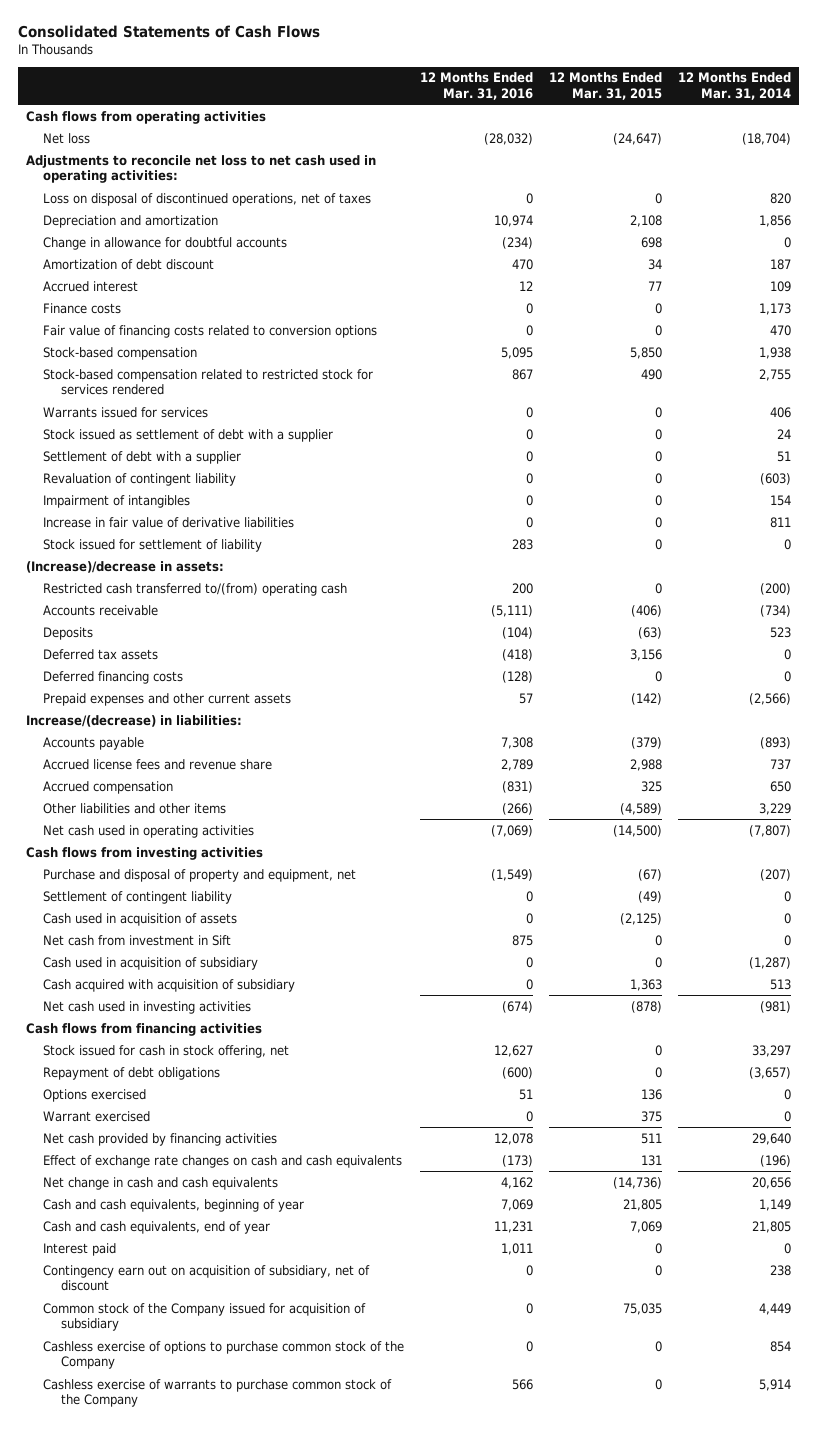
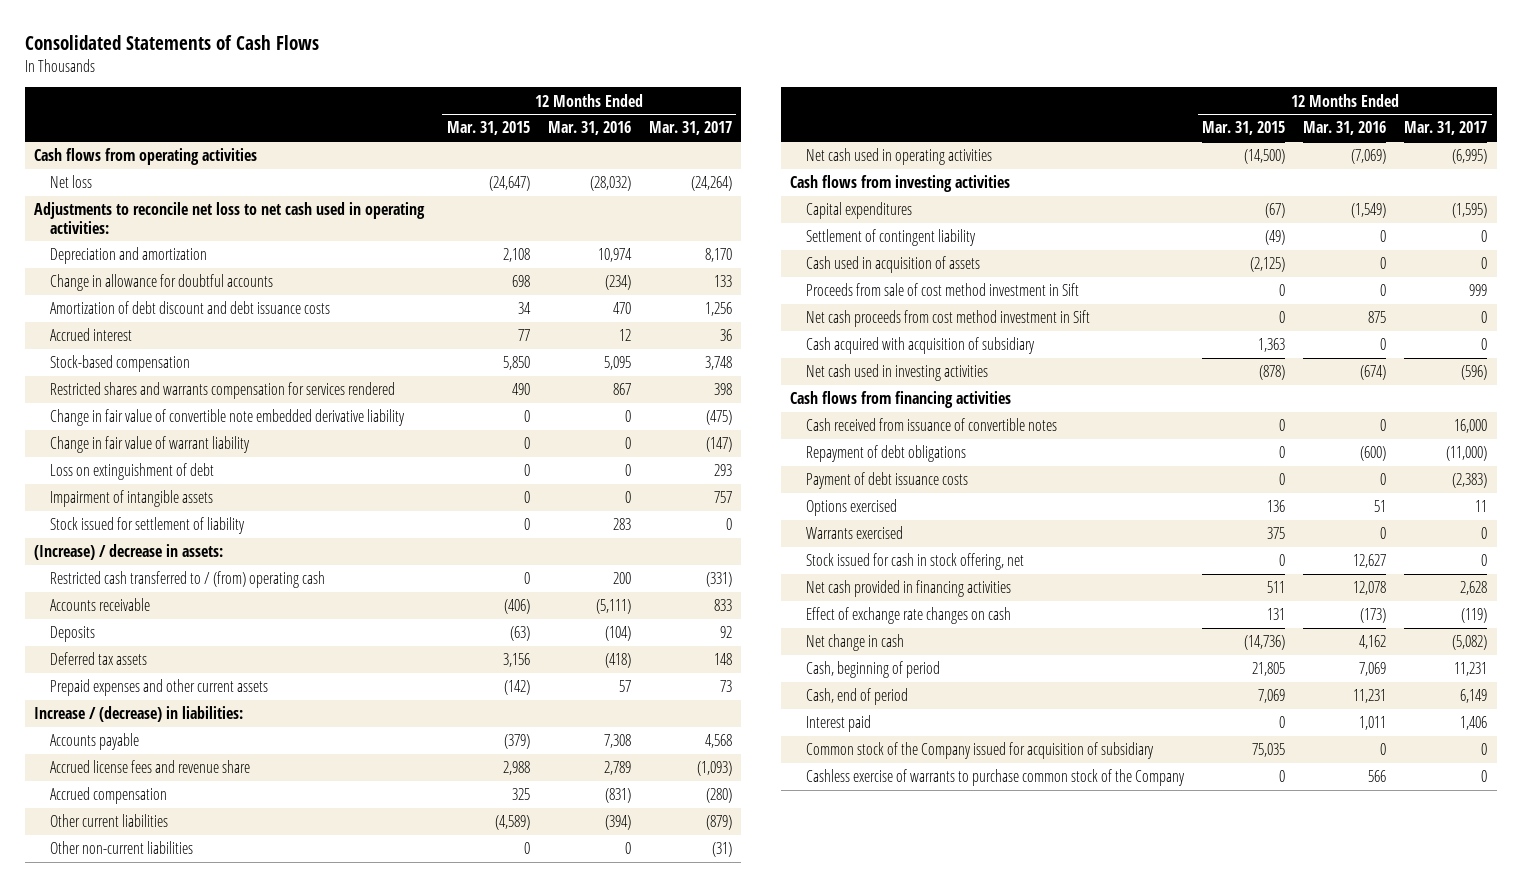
- | 12 Months Ended Mar. 31, 2016 | 12 Months Ended Mar. 31, 2015 | 12 Months Ended Mar. 31, 2014
+ | 12 Months Ended Mar. 31, 2015 | 12 Months Ended Mar. 31, 2016 | 12 Months Ended Mar. 31, 2017
- Loss on disposal of discontinued operations, net of taxes | 0 | 0 | 820
- Amortization of debt discount | 470 | 34 | 187
+ Amortization of debt discount and debt issuance costs | 34 | 470 | 1,256
- Finance costs | 0 | 0 | 1,173
- Fair value of financing costs related to conversion options | 0 | 0 | 470
- Stock-based compensation related to restricted stock for services rendered | 867 | 490 | 2,755
- Warrants issued for services | 0 | 0 | 406
- Stock issued as settlement of debt with a supplier | 0 | 0 | 24
- Settlement of debt with a supplier | 0 | 0 | 51
- Revaluation of contingent liability | 0 | 0 | (603)
- Impairment of intangibles | 0 | 0 | 154
- Increase in fair value of derivative liabilities | 0 | 0 | 811
+ Restricted shares and warrants compensation for services rendered | 490 | 867 | 398
+ Change in fair value of convertible note embedded derivative liability | 0 | 0 | (475)
+ Change in fair value of warrant liability | 0 | 0 | (147)
+ Loss on extinguishment of debt | 0 | 0 | 293
+ Impairment of intangible assets | 0 | 0 | 757
- (Increase)/decrease in assets:
- Restricted cash transferred to/(from) operating cash | 200 | 0 | (200)
+ (Increase) / decrease in assets:
+ Restricted cash transferred to / (from) operating cash | 0 | 200 | (331)
- Deferred financing costs | (128) | 0 | 0
- Increase/(decrease) in liabilities:
+ Increase / (decrease) in liabilities:
- Other liabilities and other items | (266) | (4,589) | 3,229
+ Other current liabilities | (4,589) | (394) | (879)
+ Other non-current liabilities | 0 | 0 | (31)
- Purchase and disposal of property and equipment, net | (1,549) | (67) | (207)
+ Capital expenditures | (67) | (1,549) | (1,595)
- Net cash from investment in Sift | 875 | 0 | 0
- Cash used in acquisition of subsidiary | 0 | 0 | (1,287)
+ Proceeds from sale of cost method investment in Sift | 0 | 0 | 999
+ Net cash proceeds from cost method investment in Sift | 0 | 875 | 0
+ Cash received from issuance of convertible notes | 0 | 0 | 16,000
+ Payment of debt issuance costs | 0 | 0 | (2,383)
- Warrant exercised | 0 | 375 | 0
- Net cash provided by financing activities | 12,078 | 511 | 29,640
- Effect of exchange rate changes on cash and cash equivalents | (173) | 131 | (196)
- Net change in cash and cash equivalents | 4,162 | (14,736) | 20,656
- Cash and cash equivalents, beginning of year | 7,069 | 21,805 | 1,149
- Cash and cash equivalents, end of year | 11,231 | 7,069 | 21,805
+ Warrants exercised | 375 | 0 | 0
moved down: Stock issued for cash in stock offering, net | 0 | 12,627 | 0
+ Net cash provided in financing activities | 511 | 12,078 | 2,628
+ Effect of exchange rate changes on cash | 131 | (173) | (119)
+ Net change in cash | (14,736) | 4,162 | (5,082)
+ Cash, beginning of period | 21,805 | 7,069 | 11,231
+ Cash, end of period | 7,069 | 11,231 | 6,149
- Contingency earn out on acquisition of subsidiary, net of discount | 0 | 0 | 238
- Cashless exercise of options to purchase common stock of the Company | 0 | 0 | 854

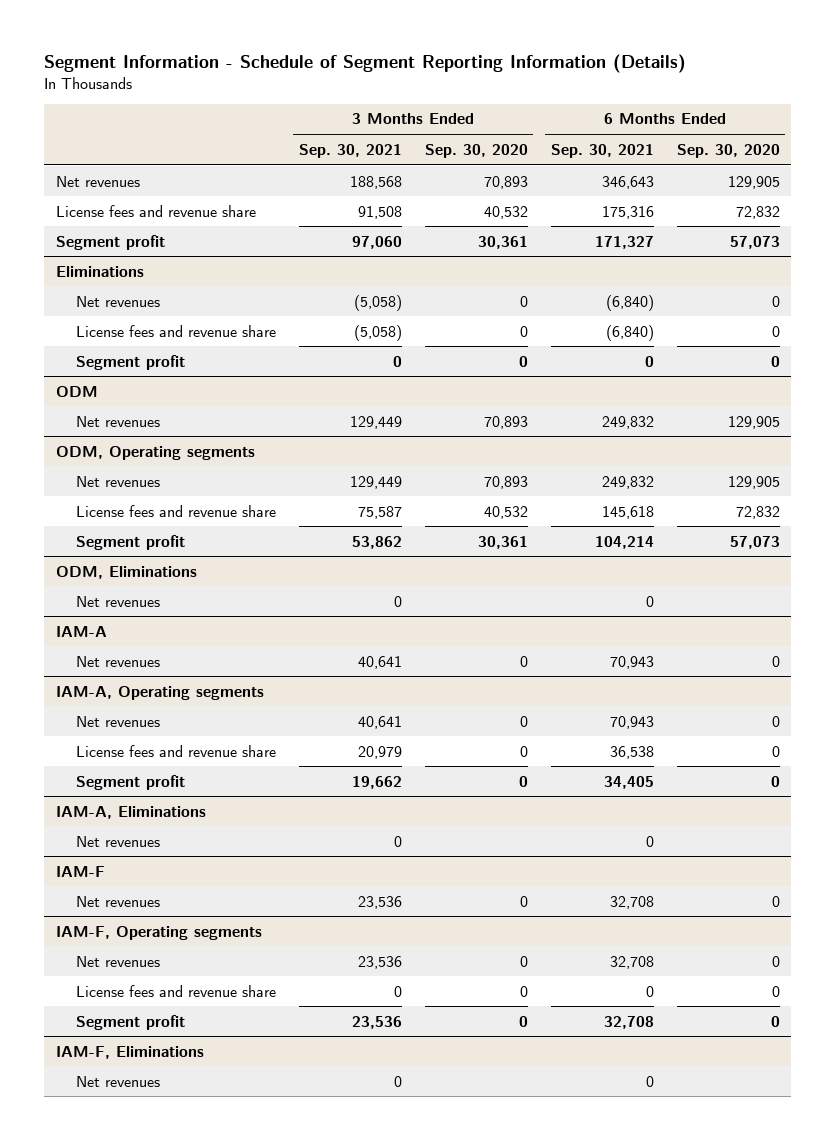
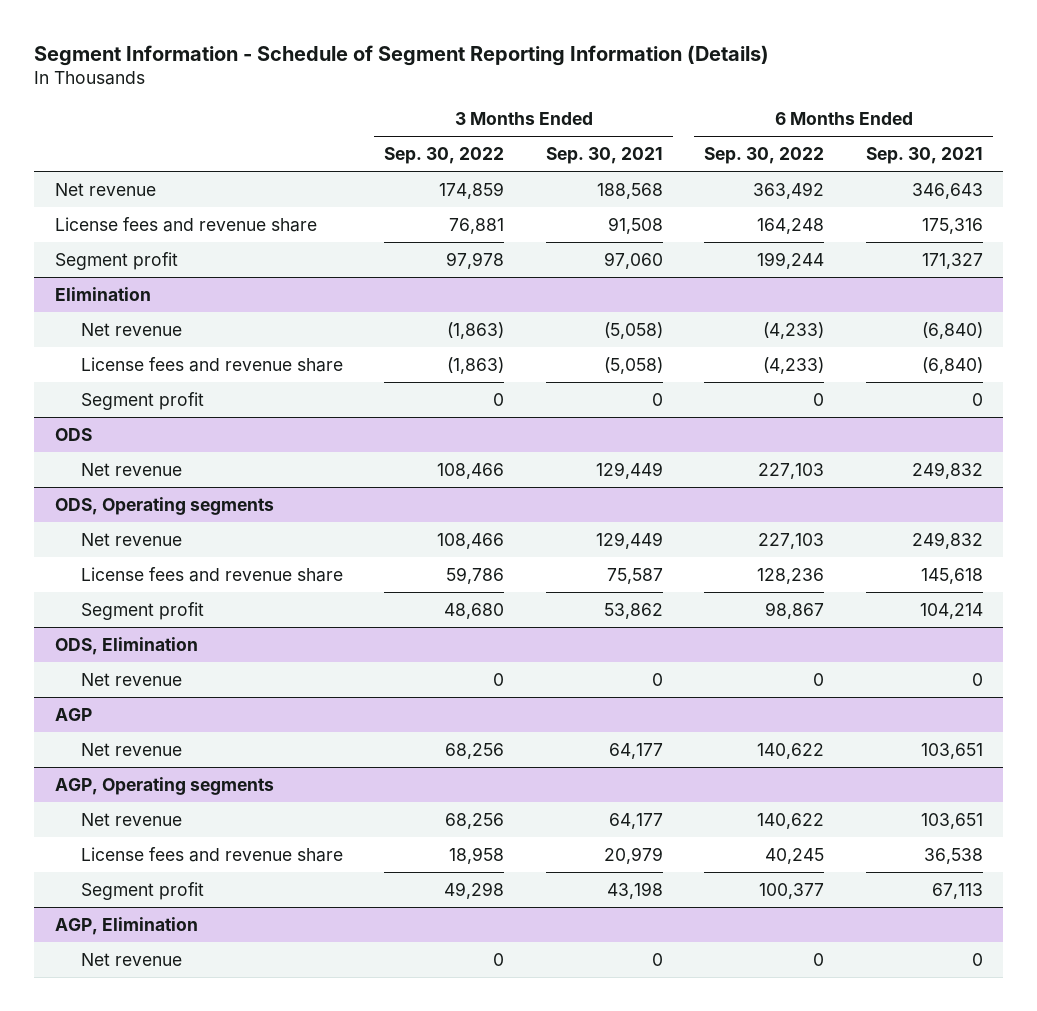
- | 3 Months Ended Sep. 30, 2021 | 3 Months Ended Sep. 30, 2020 | 6 Months Ended Sep. 30, 2021 | 6 Months Ended Sep. 30, 2020
+ | 3 Months Ended Sep. 30, 2022 | 3 Months Ended Sep. 30, 2021 | 6 Months Ended Sep. 30, 2022 | 6 Months Ended Sep. 30, 2021
- Net revenues | 188,568 | 70,893 | 346,643 | 129,905
+ Net revenue | 174,859 | 188,568 | 363,492 | 346,643
- Eliminations
- Net revenues | (5,058) | 0 | (6,840) | 0
+ Elimination
+ Net revenue | (1,863) | (5,058) | (4,233) | (6,840)
- ODM
- Net revenues | 129,449 | 70,893 | 249,832 | 129,905
- ODM, Operating segments
- Net revenues | 129,449 | 70,893 | 249,832 | 129,905
+ ODS
+ Net revenue | 108,466 | 129,449 | 227,103 | 249,832
+ ODS, Operating segments
+ Net revenue | 108,466 | 129,449 | 227,103 | 249,832
- ODM, Eliminations
- Net revenues | 0 | | 0 |
- IAM-A
- Net revenues | 40,641 | 0 | 70,943 | 0
- IAM-A, Operating segments
- Net revenues | 40,641 | 0 | 70,943 | 0
+ ODS, Elimination
+ Net revenue | 0 | 0 | 0 | 0
+ AGP
+ Net revenue | 68,256 | 64,177 | 140,622 | 103,651
+ AGP, Operating segments
+ Net revenue | 68,256 | 64,177 | 140,622 | 103,651
- Segment profit | 19,662 | 0 | 34,405 | 0
- IAM-A, Eliminations
- Net revenues | 0 | | 0 |
- IAM-F
- Net revenues | 23,536 | 0 | 32,708 | 0
- IAM-F, Operating segments
- Net revenues | 23,536 | 0 | 32,708 | 0
- License fees and revenue share | 0 | 0 | 0 | 0
- Segment profit | 23,536 | 0 | 32,708 | 0
- IAM-F, Eliminations
- Net revenues | 0 | | 0 |
+ Segment profit | 49,298 | 43,198 | 100,377 | 67,113
+ AGP, Elimination
+ Net revenue | 0 | 0 | 0 | 0

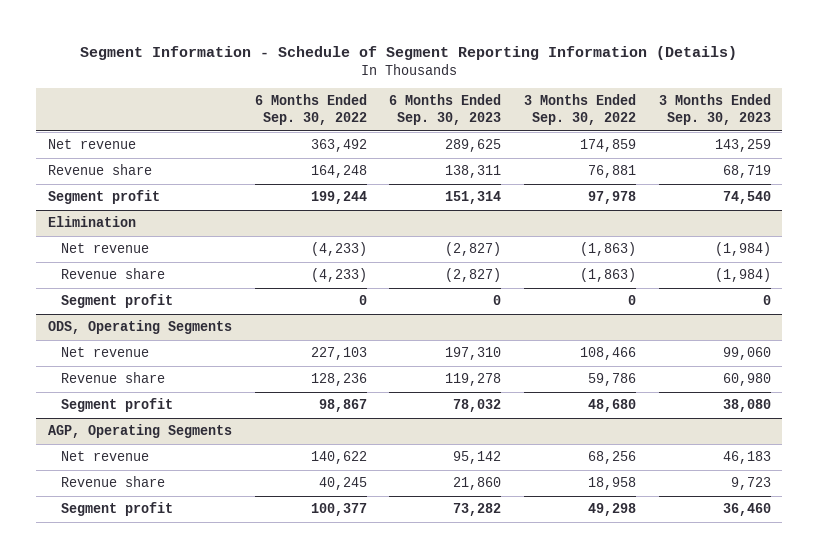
- | 3 Months Ended Sep. 30, 2022 | 3 Months Ended Sep. 30, 2021 | 6 Months Ended Sep. 30, 2022 | 6 Months Ended Sep. 30, 2021
+ | 6 Months Ended Sep. 30, 2022 | 6 Months Ended Sep. 30, 2023 | 3 Months Ended Sep. 30, 2022 | 3 Months Ended Sep. 30, 2023
- License fees and revenue share | 76,881 | 91,508 | 164,248 | 175,316
+ Revenue share | 164,248 | 138,311 | 76,881 | 68,719
@ Elimination
- License fees and revenue share | (1,863) | (5,058) | (4,233) | (6,840)
+ Revenue share | (4,233) | (2,827) | (1,863) | (1,984)
- ODS
- Net revenue | 108,466 | 129,449 | 227,103 | 249,832
- ODS, Operating segments
+ ODS, Operating Segments
- License fees and revenue share | 59,786 | 75,587 | 128,236 | 145,618
+ Revenue share | 128,236 | 119,278 | 59,786 | 60,980
- ODS, Elimination
- Net revenue | 0 | 0 | 0 | 0
- AGP
- Net revenue | 68,256 | 64,177 | 140,622 | 103,651
- AGP, Operating segments
+ AGP, Operating Segments
- License fees and revenue share | 18,958 | 20,979 | 40,245 | 36,538
+ Revenue share | 40,245 | 21,860 | 18,958 | 9,723
- AGP, Elimination
- Net revenue | 0 | 0 | 0 | 0

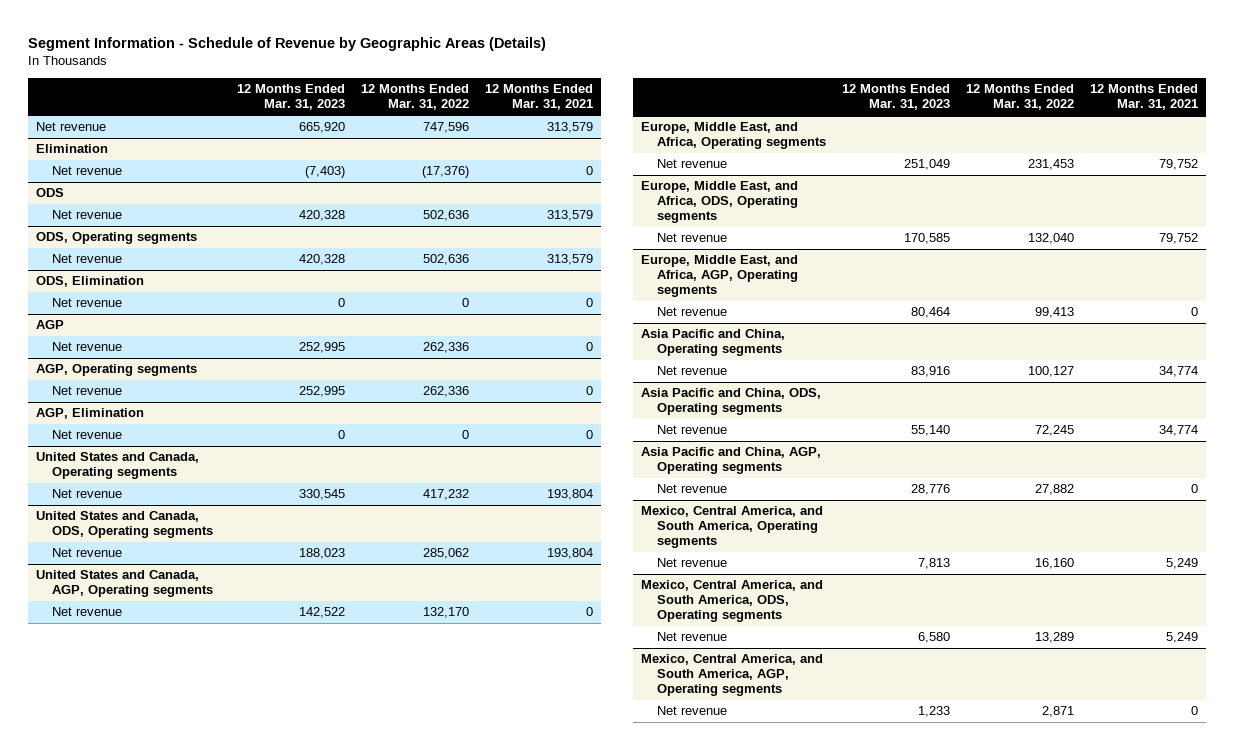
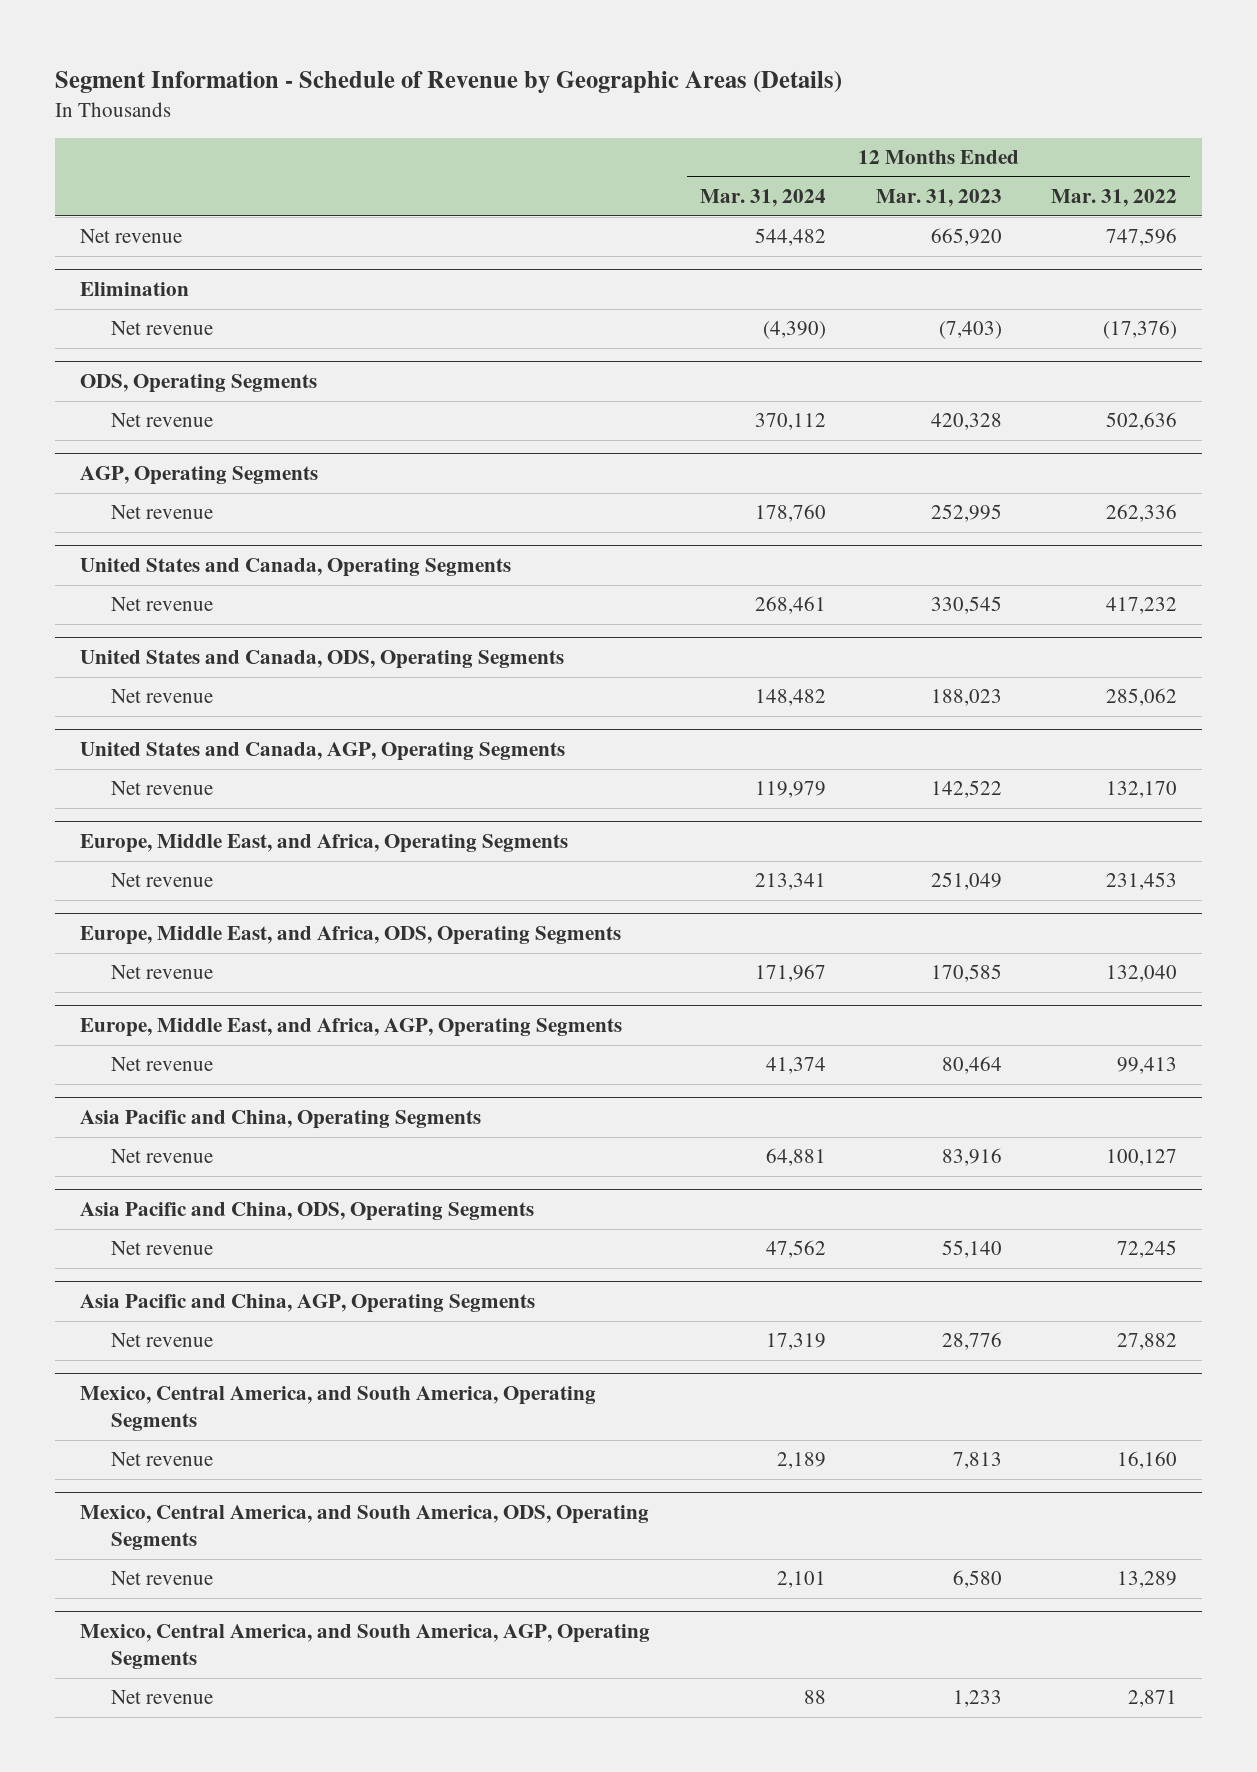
- | 12 Months Ended Mar. 31, 2023 | 12 Months Ended Mar. 31, 2022 | 12 Months Ended Mar. 31, 2021
+ | 12 Months Ended Mar. 31, 2024 | 12 Months Ended Mar. 31, 2023 | 12 Months Ended Mar. 31, 2022
- ODS
- Net revenue | 420,328 | 502,636 | 313,579
- ODS, Operating segments
+ ODS, Operating Segments
- ODS, Elimination
- Net revenue | 0 | 0 | 0
- AGP
- Net revenue | 252,995 | 262,336 | 0
- AGP, Operating segments
+ AGP, Operating Segments
- AGP, Elimination
- Net revenue | 0 | 0 | 0
- United States and Canada, Operating segments
+ United States and Canada, Operating Segments
- United States and Canada, ODS, Operating segments
+ United States and Canada, ODS, Operating Segments
- United States and Canada, AGP, Operating segments
+ United States and Canada, AGP, Operating Segments
- Europe, Middle East, and Africa, Operating segments
+ Europe, Middle East, and Africa, Operating Segments
- Europe, Middle East, and Africa, ODS, Operating segments
+ Europe, Middle East, and Africa, ODS, Operating Segments
- Europe, Middle East, and Africa, AGP, Operating segments
+ Europe, Middle East, and Africa, AGP, Operating Segments
- Asia Pacific and China, Operating segments
+ Asia Pacific and China, Operating Segments
- Asia Pacific and China, ODS, Operating segments
+ Asia Pacific and China, ODS, Operating Segments
- Asia Pacific and China, AGP, Operating segments
+ Asia Pacific and China, AGP, Operating Segments
- Mexico, Central America, and South America, Operating segments
+ Mexico, Central America, and South America, Operating Segments
- Mexico, Central America, and South America, ODS, Operating segments
+ Mexico, Central America, and South America, ODS, Operating Segments
- Mexico, Central America, and South America, AGP, Operating segments
+ Mexico, Central America, and South America, AGP, Operating Segments

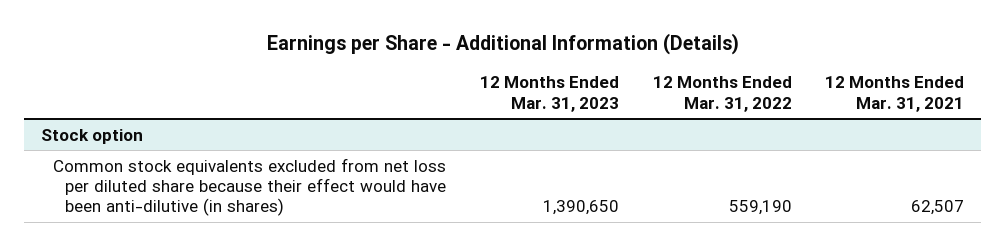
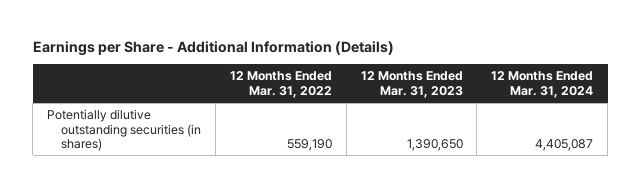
- | 12 Months Ended Mar. 31, 2023 | 12 Months Ended Mar. 31, 2022 | 12 Months Ended Mar. 31, 2021
+ | 12 Months Ended Mar. 31, 2022 | 12 Months Ended Mar. 31, 2023 | 12 Months Ended Mar. 31, 2024
- Stock option
- Common stock equivalents excluded from net loss per diluted share because their effect would have been anti-dilutive (in shares) | 1,390,650 | 559,190 | 62,507
+ Potentially dilutive outstanding securities (in shares) | 559,190 | 1,390,650 | 4,405,087

